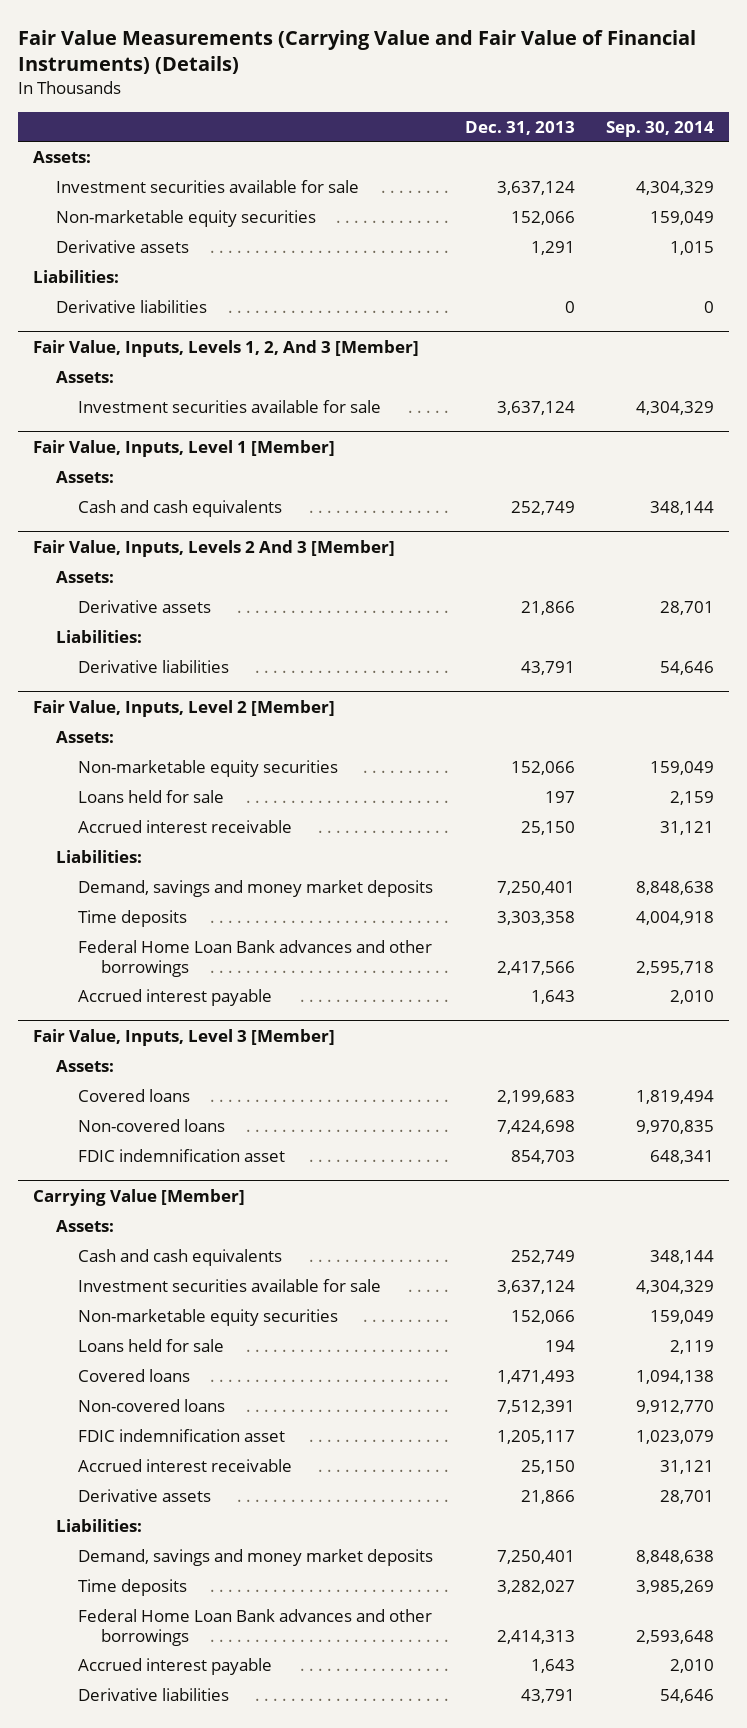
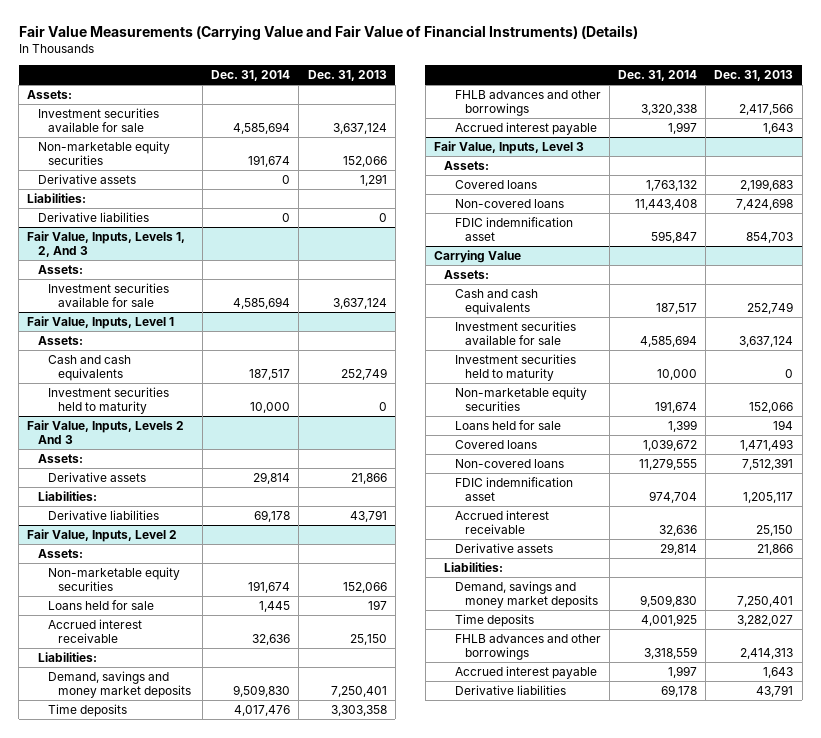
- | Dec. 31, 2013 | Sep. 30, 2014
+ | Dec. 31, 2014 | Dec. 31, 2013
- Fair Value, Inputs, Levels 1, 2, And 3 [Member]
+ Fair Value, Inputs, Levels 1, 2, And 3
- Fair Value, Inputs, Level 1 [Member]
+ Fair Value, Inputs, Level 1
- Fair Value, Inputs, Levels 2 And 3 [Member]
+ Investment securities held to maturity | 10,000 | 0
+ Fair Value, Inputs, Levels 2 And 3
- Fair Value, Inputs, Level 2 [Member]
+ Fair Value, Inputs, Level 2
- Federal Home Loan Bank advances and other borrowings | 2,417,566 | 2,595,718
+ FHLB advances and other borrowings | 3,320,338 | 2,417,566
- Fair Value, Inputs, Level 3 [Member]
+ Fair Value, Inputs, Level 3
- Carrying Value [Member]
+ Carrying Value
+ Investment securities held to maturity | 10,000 | 0
- Federal Home Loan Bank advances and other borrowings | 2,414,313 | 2,593,648
+ FHLB advances and other borrowings | 3,318,559 | 2,414,313

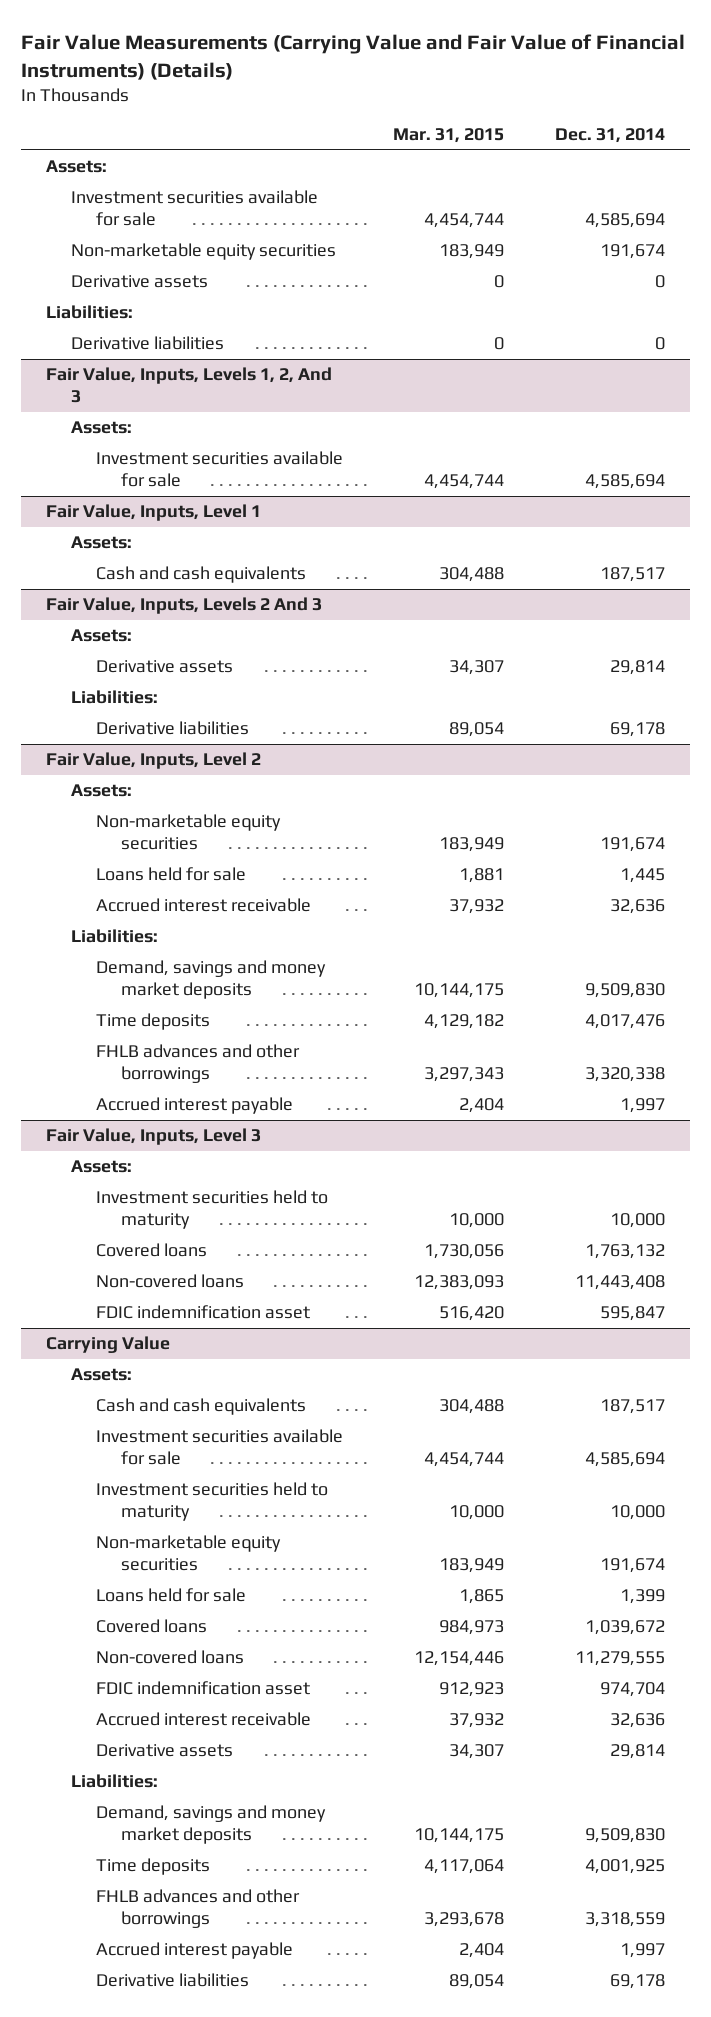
- | Dec. 31, 2014 | Dec. 31, 2013
+ | Mar. 31, 2015 | Dec. 31, 2014
@ Fair Value, Inputs, Level 1
- Investment securities held to maturity | 10,000 | 0
@ Fair Value, Inputs, Level 3
+ Investment securities held to maturity | 10,000 | 10,000

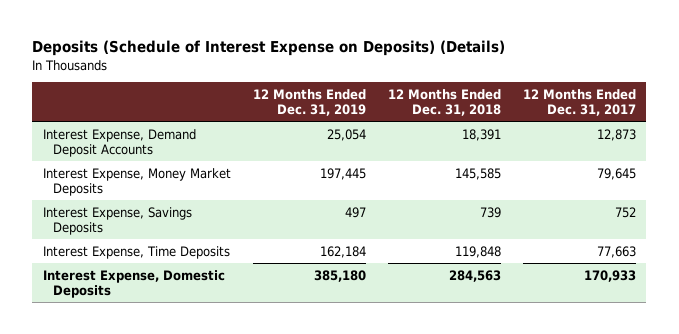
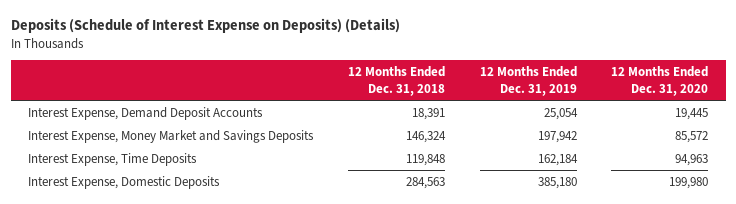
- | 12 Months Ended Dec. 31, 2019 | 12 Months Ended Dec. 31, 2018 | 12 Months Ended Dec. 31, 2017
+ | 12 Months Ended Dec. 31, 2018 | 12 Months Ended Dec. 31, 2019 | 12 Months Ended Dec. 31, 2020
- Interest Expense, Money Market Deposits | 197,445 | 145,585 | 79,645
- Interest Expense, Savings Deposits | 497 | 739 | 752
+ Interest Expense, Money Market and Savings Deposits | 146,324 | 197,942 | 85,572

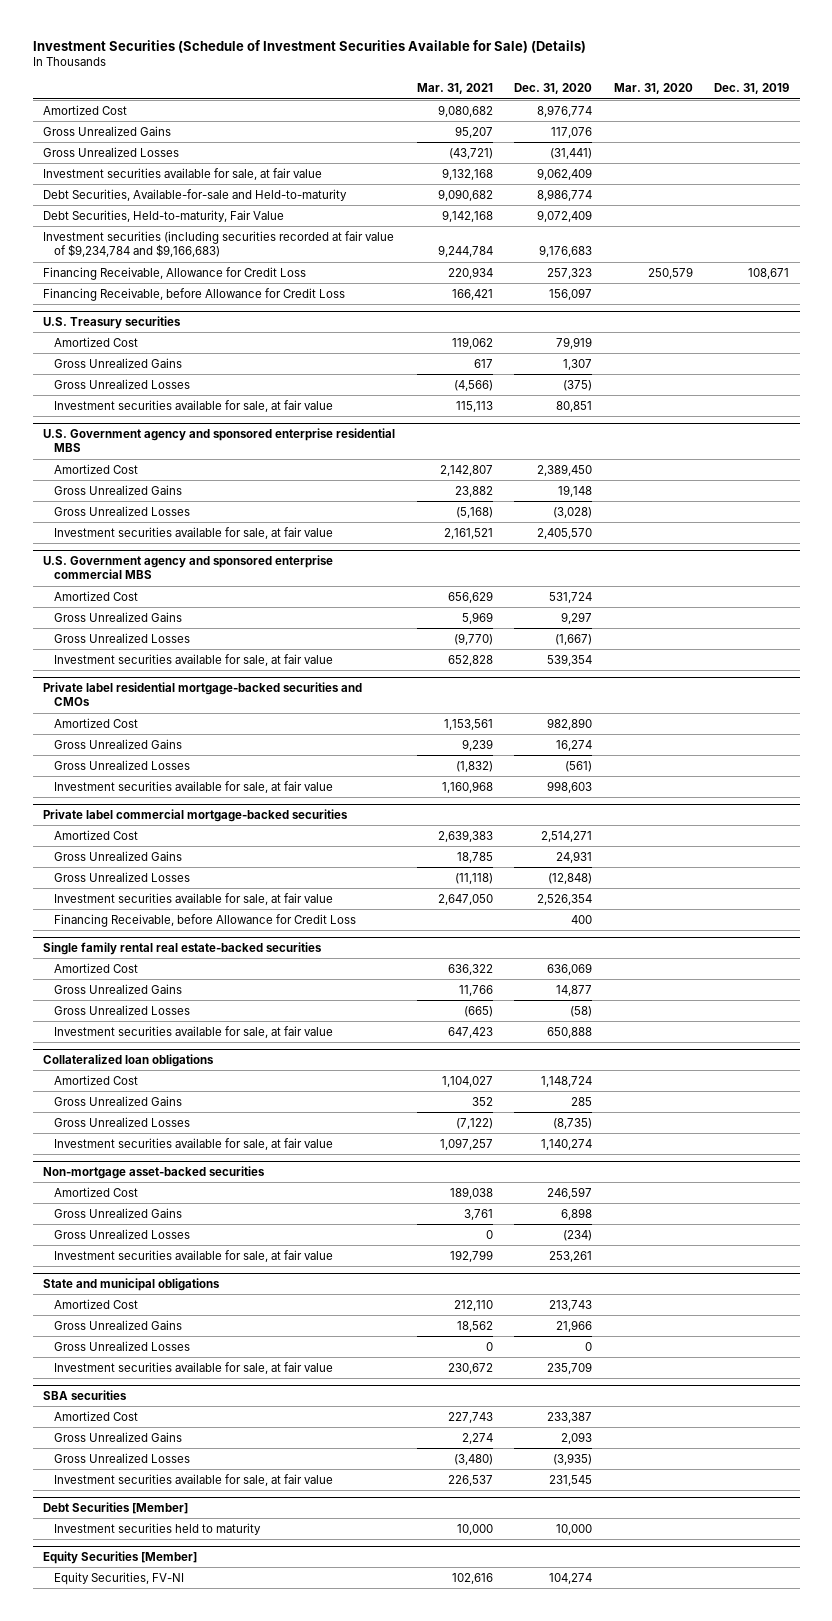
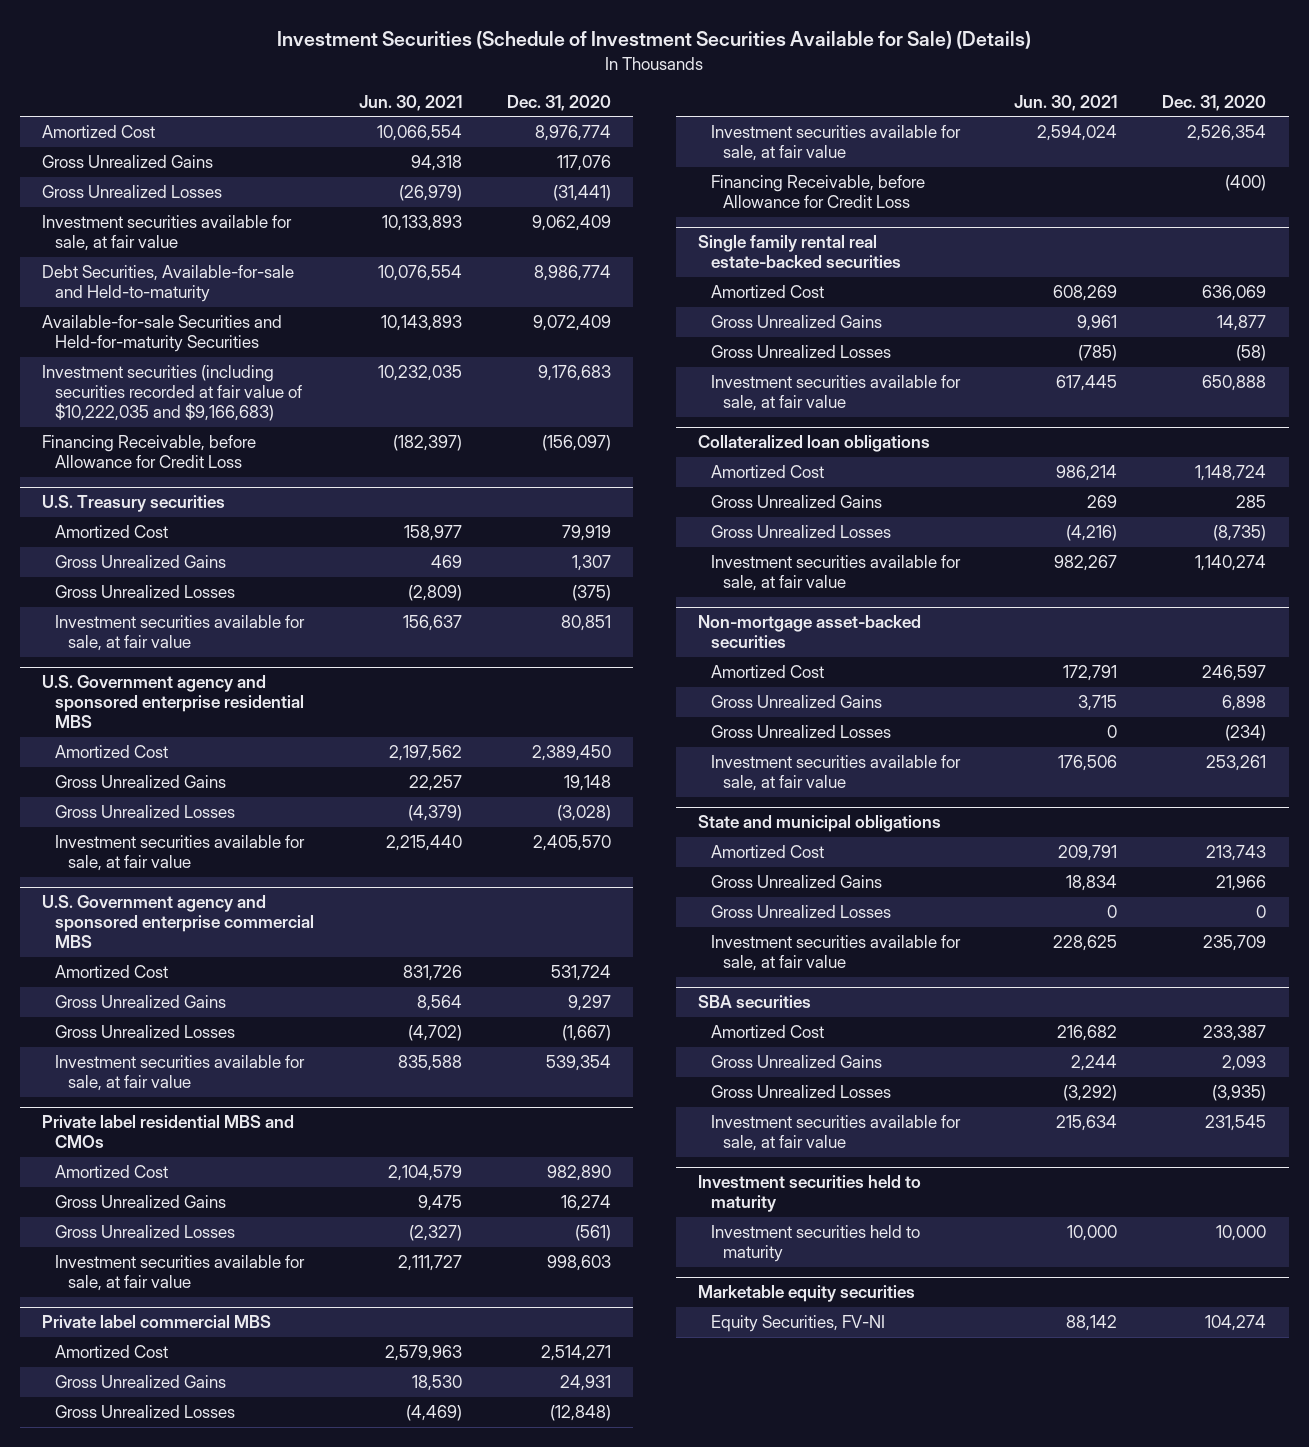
- | Mar. 31, 2021 | Dec. 31, 2020 | Mar. 31, 2020 | Dec. 31, 2019
+ | Jun. 30, 2021 | Dec. 31, 2020
- Debt Securities, Held-to-maturity, Fair Value | 9,142,168 | 9,072,409 | |
- Investment securities (including securities recorded at fair value of $9,234,784 and $9,166,683) | 9,244,784 | 9,176,683 | |
- Financing Receivable, Allowance for Credit Loss | 220,934 | 257,323 | 250,579 | 108,671
- Financing Receivable, before Allowance for Credit Loss | 166,421 | 156,097 | |
+ Available-for-sale Securities and Held-for-maturity Securities | 10,143,893 | 9,072,409
+ Investment securities (including securities recorded at fair value of $10,222,035 and $9,166,683) | 10,232,035 | 9,176,683
+ Financing Receivable, before Allowance for Credit Loss | (182,397) | (156,097)
- Private label residential mortgage-backed securities and CMOs
+ Private label residential MBS and CMOs
- Private label commercial mortgage-backed securities
+ Private label commercial MBS
- Financing Receivable, before Allowance for Credit Loss | | 400 | |
+ Financing Receivable, before Allowance for Credit Loss | | (400)
- Debt Securities [Member]
+ Investment securities held to maturity
- Equity Securities [Member]
+ Marketable equity securities

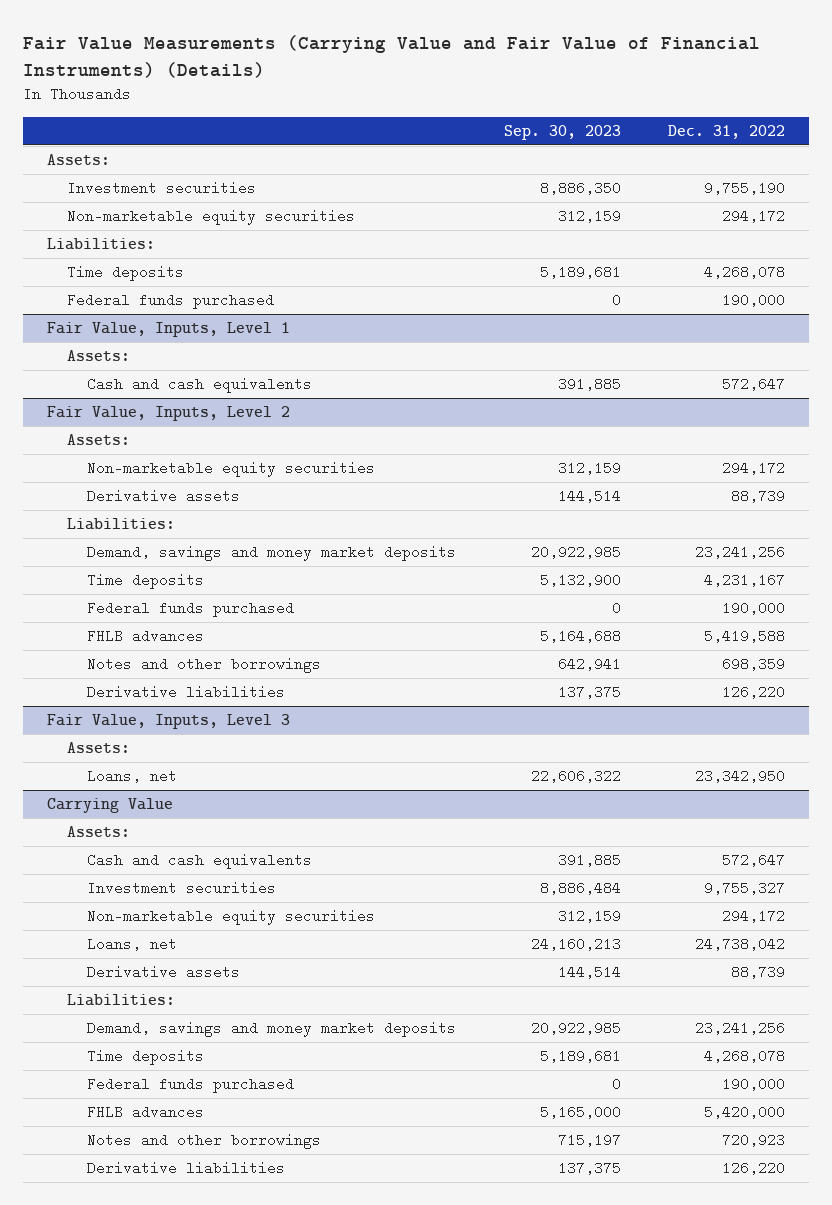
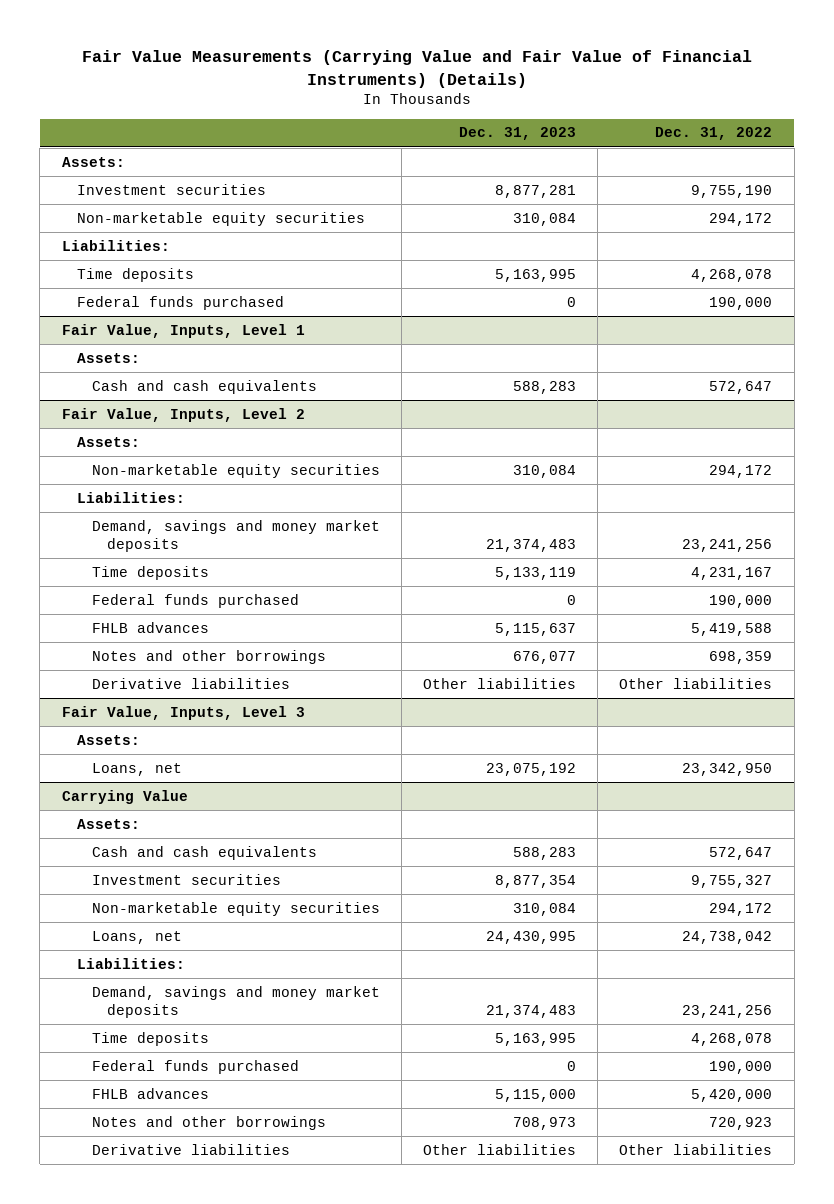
- | Sep. 30, 2023 | Dec. 31, 2022
+ | Dec. 31, 2023 | Dec. 31, 2022
@ Fair Value, Inputs, Level 2
- Derivative assets | 144,514 | 88,739
- Derivative liabilities | 137,375 | 126,220
+ Derivative liabilities | Other liabilities | Other liabilities
@ Carrying Value
- Derivative assets | 144,514 | 88,739
- Derivative liabilities | 137,375 | 126,220
+ Derivative liabilities | Other liabilities | Other liabilities

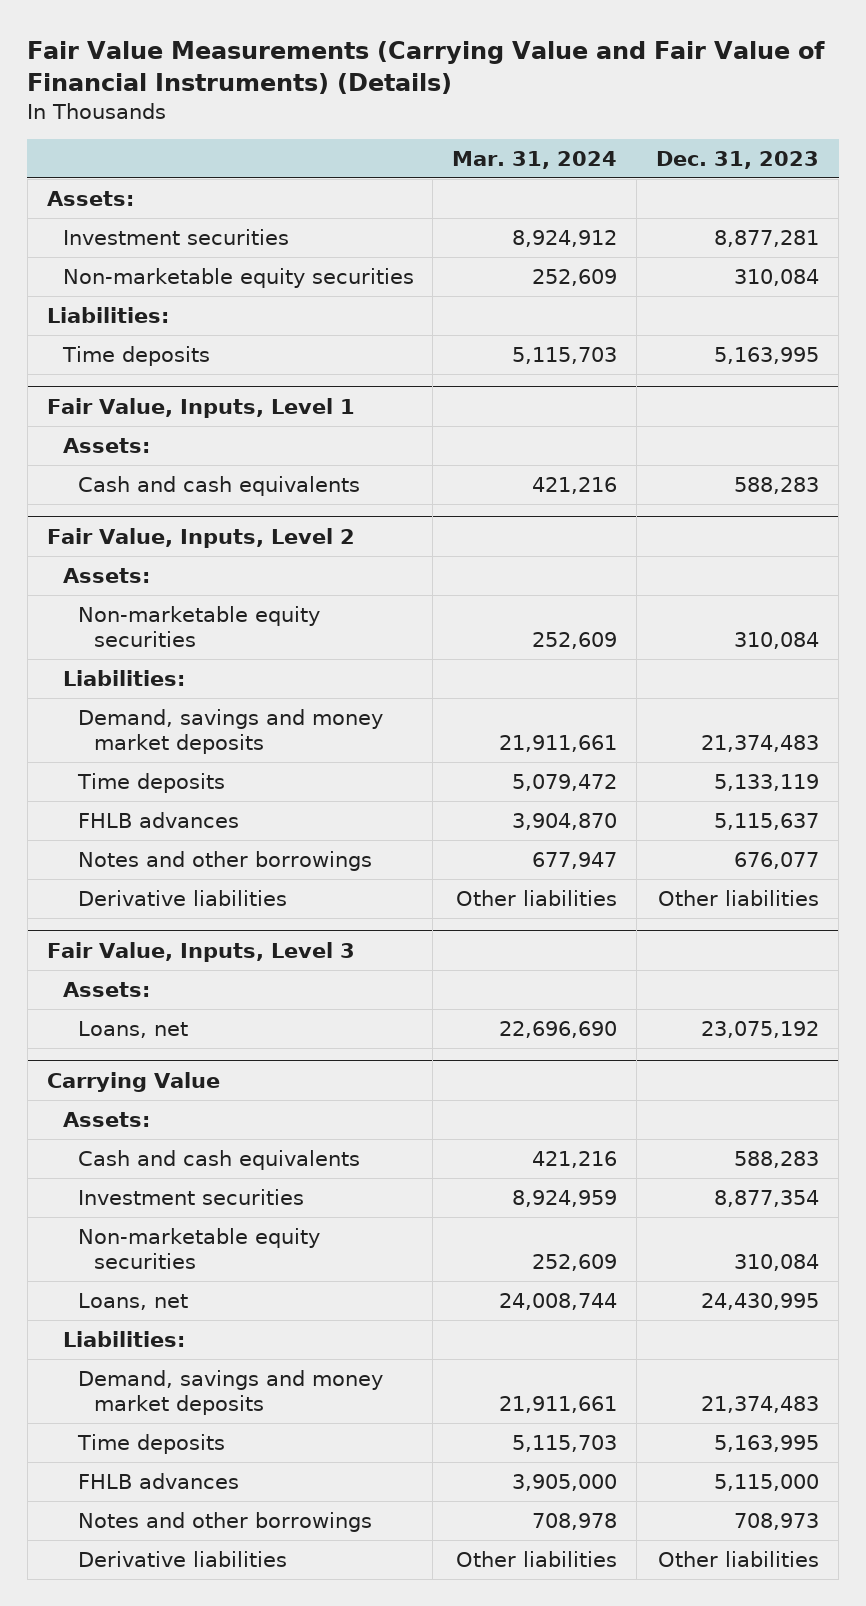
- | Dec. 31, 2023 | Dec. 31, 2022
+ | Mar. 31, 2024 | Dec. 31, 2023
- Federal funds purchased | 0 | 190,000
@ Fair Value, Inputs, Level 2
- Federal funds purchased | 0 | 190,000
@ Carrying Value
- Federal funds purchased | 0 | 190,000

